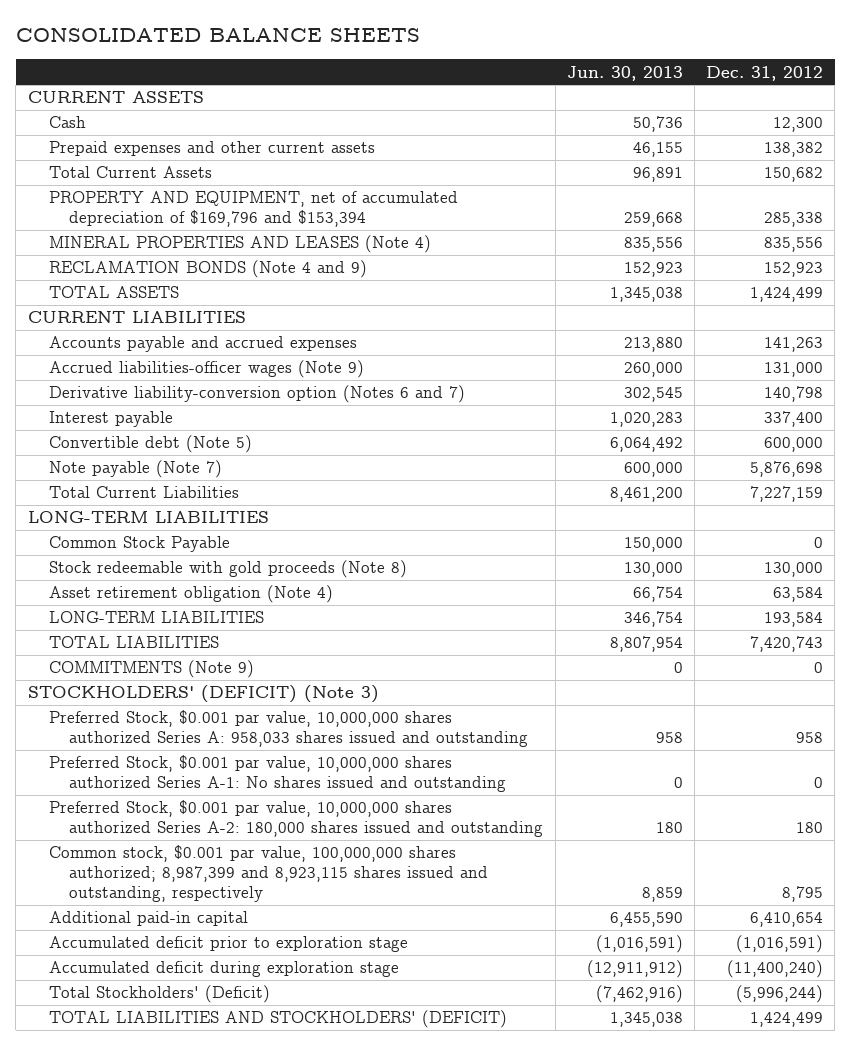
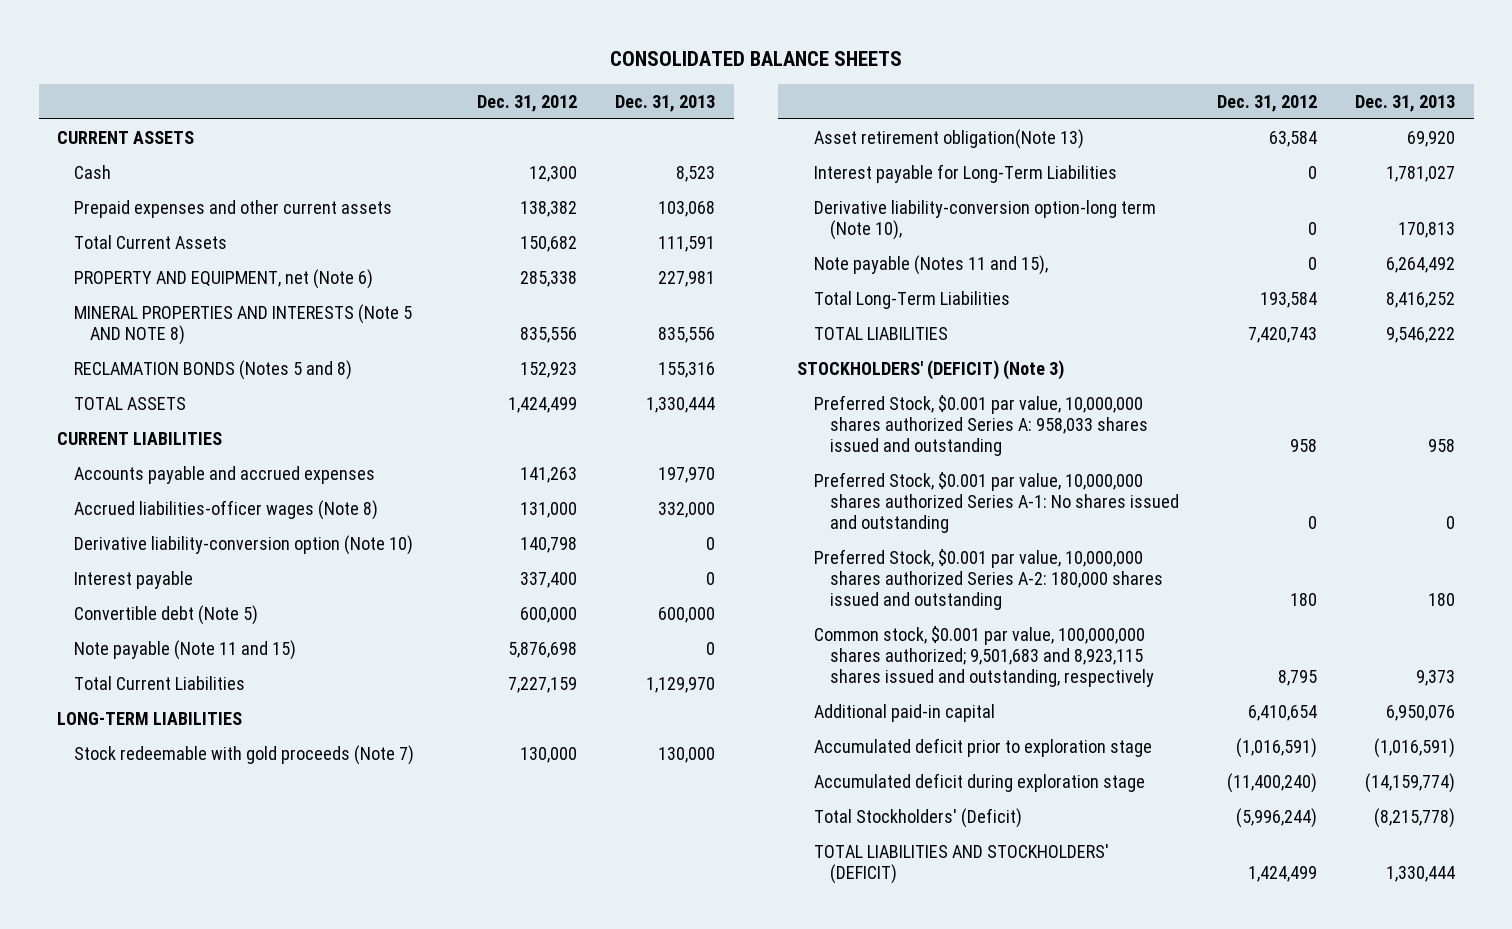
- | Jun. 30, 2013 | Dec. 31, 2012
+ | Dec. 31, 2012 | Dec. 31, 2013
- PROPERTY AND EQUIPMENT, net of accumulated depreciation of $169,796 and $153,394 | 259,668 | 285,338
- MINERAL PROPERTIES AND LEASES (Note 4) | 835,556 | 835,556
- RECLAMATION BONDS (Note 4 and 9) | 152,923 | 152,923
+ PROPERTY AND EQUIPMENT, net (Note 6) | 285,338 | 227,981
+ MINERAL PROPERTIES AND INTERESTS (Note 5 AND NOTE 8) | 835,556 | 835,556
+ RECLAMATION BONDS (Notes 5 and 8) | 152,923 | 155,316
- Accrued liabilities-officer wages (Note 9) | 260,000 | 131,000
- Derivative liability-conversion option (Notes 6 and 7) | 302,545 | 140,798
+ Accrued liabilities-officer wages (Note 8) | 131,000 | 332,000
+ Derivative liability-conversion option (Note 10) | 140,798 | 0
- Note payable (Note 7) | 600,000 | 5,876,698
+ Note payable (Note 11 and 15) | 5,876,698 | 0
- Common Stock Payable | 150,000 | 0
- Stock redeemable with gold proceeds (Note 8) | 130,000 | 130,000
- Asset retirement obligation (Note 4) | 66,754 | 63,584
- LONG-TERM LIABILITIES | 346,754 | 193,584
+ Stock redeemable with gold proceeds (Note 7) | 130,000 | 130,000
+ Asset retirement obligation(Note 13) | 63,584 | 69,920
+ Interest payable for Long-Term Liabilities | 0 | 1,781,027
+ Derivative liability-conversion option-long term (Note 10), | 0 | 170,813
+ Note payable (Notes 11 and 15), | 0 | 6,264,492
+ Total Long-Term Liabilities | 193,584 | 8,416,252
- COMMITMENTS (Note 9) | 0 | 0
- Common stock, $0.001 par value, 100,000,000 shares authorized; 8,987,399 and 8,923,115 shares issued and outstanding, respectively | 8,859 | 8,795
+ Common stock, $0.001 par value, 100,000,000 shares authorized; 9,501,683 and 8,923,115 shares issued and outstanding, respectively | 8,795 | 9,373

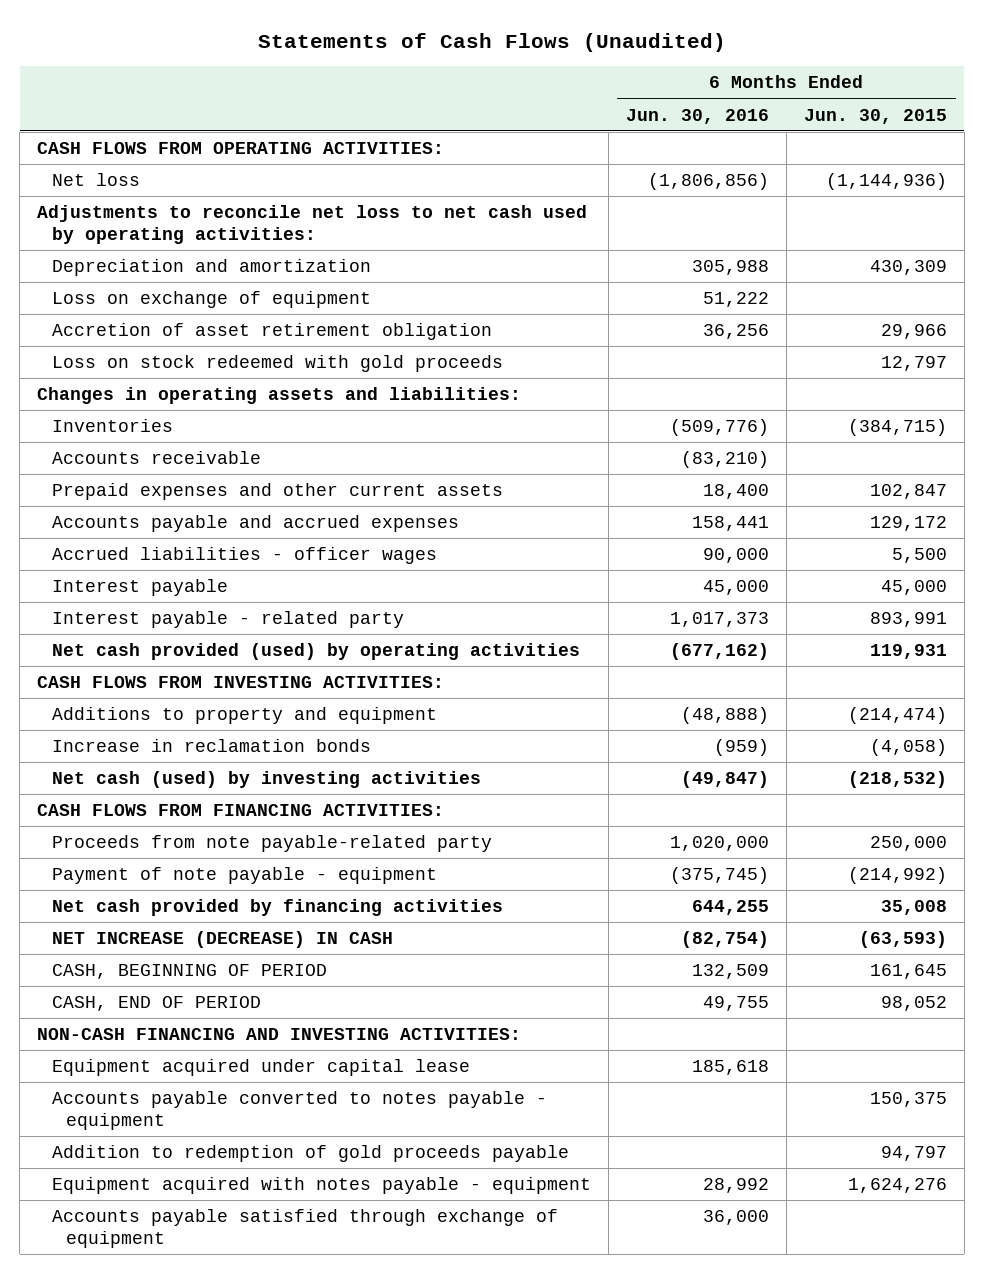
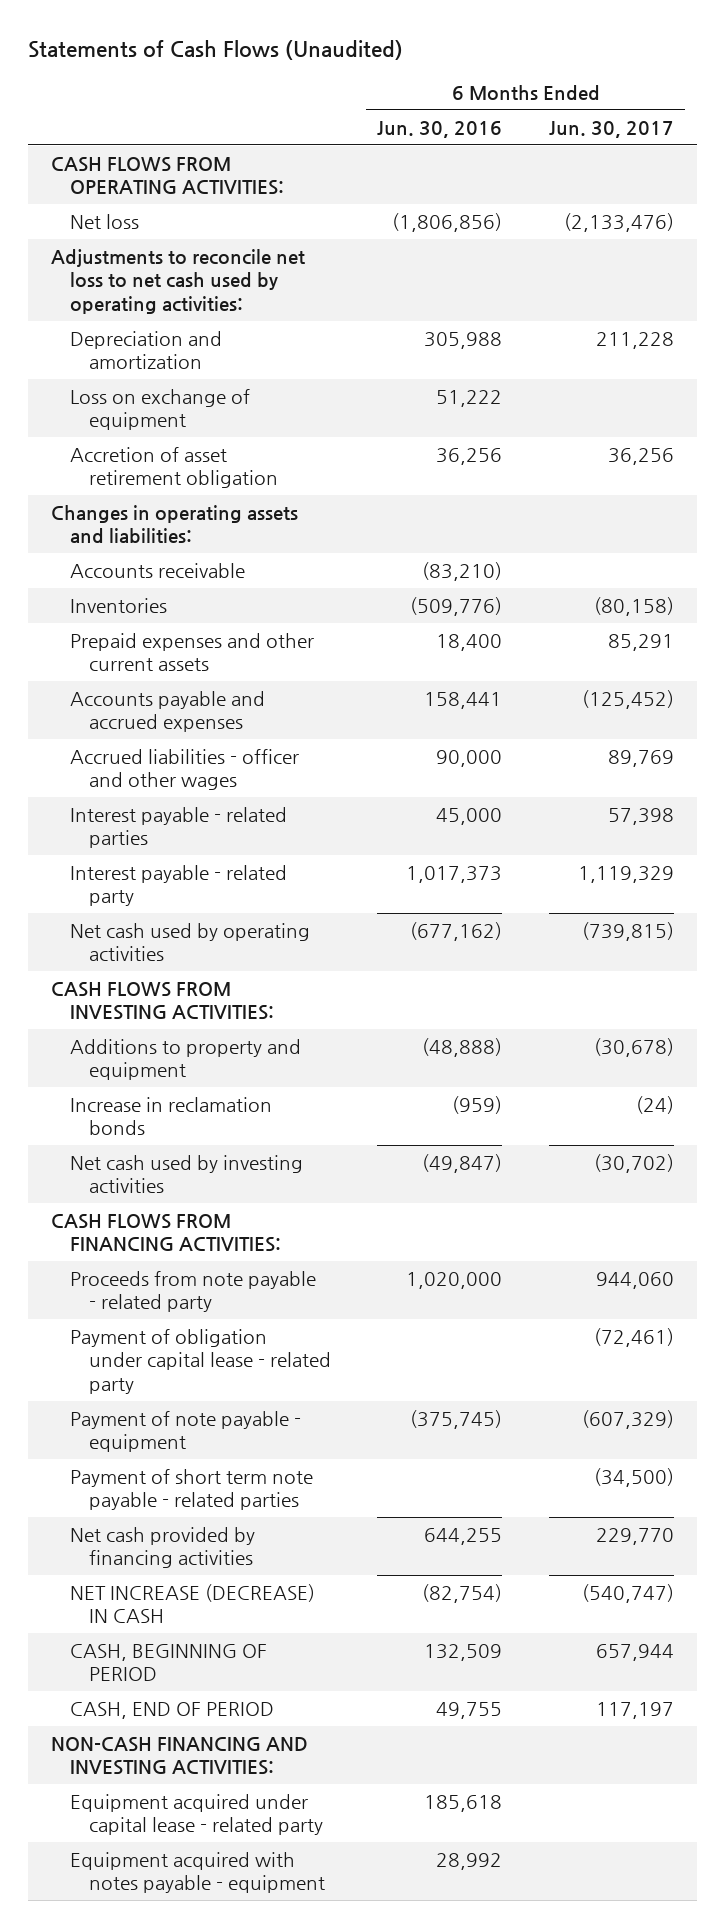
- | 6 Months Ended Jun. 30, 2016 | 6 Months Ended Jun. 30, 2015
+ | 6 Months Ended Jun. 30, 2016 | 6 Months Ended Jun. 30, 2017
- Loss on stock redeemed with gold proceeds | | 12,797
moved down: Inventories | (509,776) | (80,158)
- Accrued liabilities - officer wages | 90,000 | 5,500
- Interest payable | 45,000 | 45,000
+ Accrued liabilities - officer and other wages | 90,000 | 89,769
+ Interest payable - related parties | 45,000 | 57,398
- Net cash provided (used) by operating activities | (677,162) | 119,931
+ Net cash used by operating activities | (677,162) | (739,815)
- Net cash (used) by investing activities | (49,847) | (218,532)
+ Net cash used by investing activities | (49,847) | (30,702)
- Proceeds from note payable-related party | 1,020,000 | 250,000
+ Proceeds from note payable - related party | 1,020,000 | 944,060
+ Payment of obligation under capital lease - related party | | (72,461)
+ Payment of short term note payable - related parties | | (34,500)
- Equipment acquired under capital lease | 185,618 |
- Accounts payable converted to notes payable - equipment | | 150,375
- Addition to redemption of gold proceeds payable | | 94,797
+ Equipment acquired under capital lease - related party | 185,618 |
- Accounts payable satisfied through exchange of equipment | 36,000 |

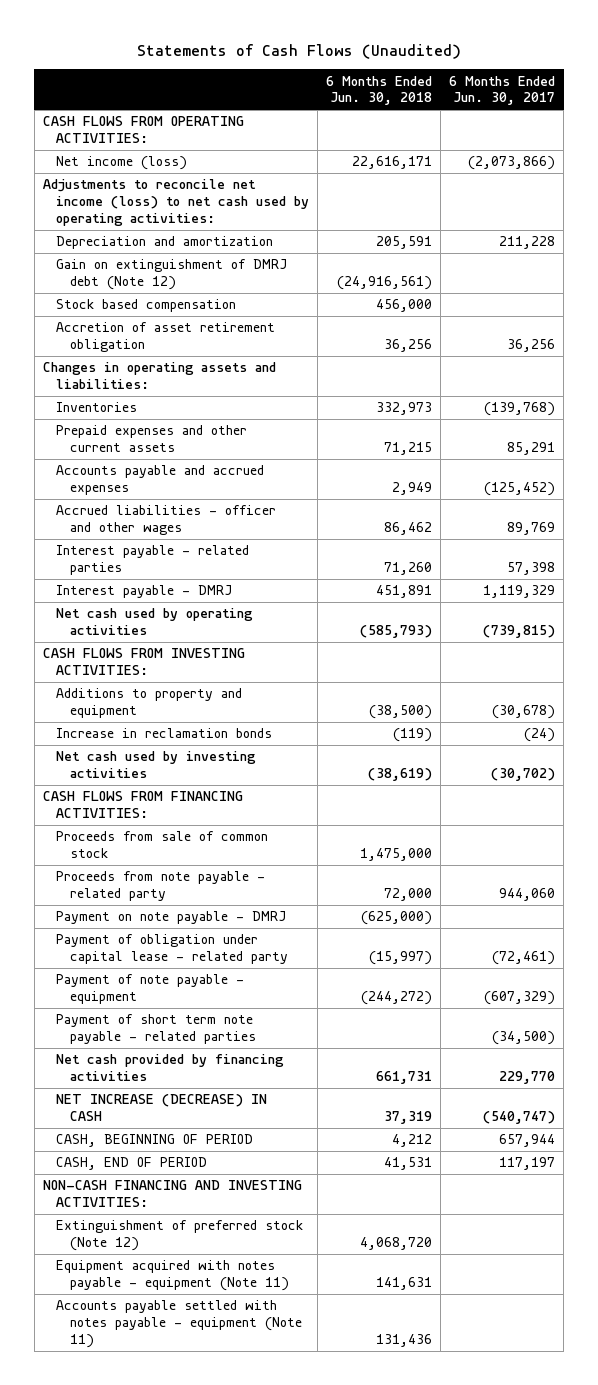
- | 6 Months Ended Jun. 30, 2016 | 6 Months Ended Jun. 30, 2017
+ | 6 Months Ended Jun. 30, 2018 | 6 Months Ended Jun. 30, 2017
- Net loss | (1,806,856) | (2,133,476)
- Adjustments to reconcile net loss to net cash used by operating activities:
+ Net income (loss) | 22,616,171 | (2,073,866)
+ Adjustments to reconcile net income (loss) to net cash used by operating activities:
- Loss on exchange of equipment | 51,222 |
+ Gain on extinguishment of DMRJ debt (Note 12) | (24,916,561) |
+ Stock based compensation | 456,000 |
- Accounts receivable | (83,210) |
- Inventories | (509,776) | (80,158)
+ Inventories | 332,973 | (139,768)
- Interest payable - related party | 1,017,373 | 1,119,329
+ Interest payable - DMRJ | 451,891 | 1,119,329
+ Proceeds from sale of common stock | 1,475,000 |
+ Payment on note payable - DMRJ | (625,000) |
- Equipment acquired under capital lease - related party | 185,618 |
- Equipment acquired with notes payable - equipment | 28,992 |
+ Extinguishment of preferred stock (Note 12) | 4,068,720 |
+ Equipment acquired with notes payable - equipment (Note 11) | 141,631 |
+ Accounts payable settled with notes payable - equipment (Note 11) | 131,436 |

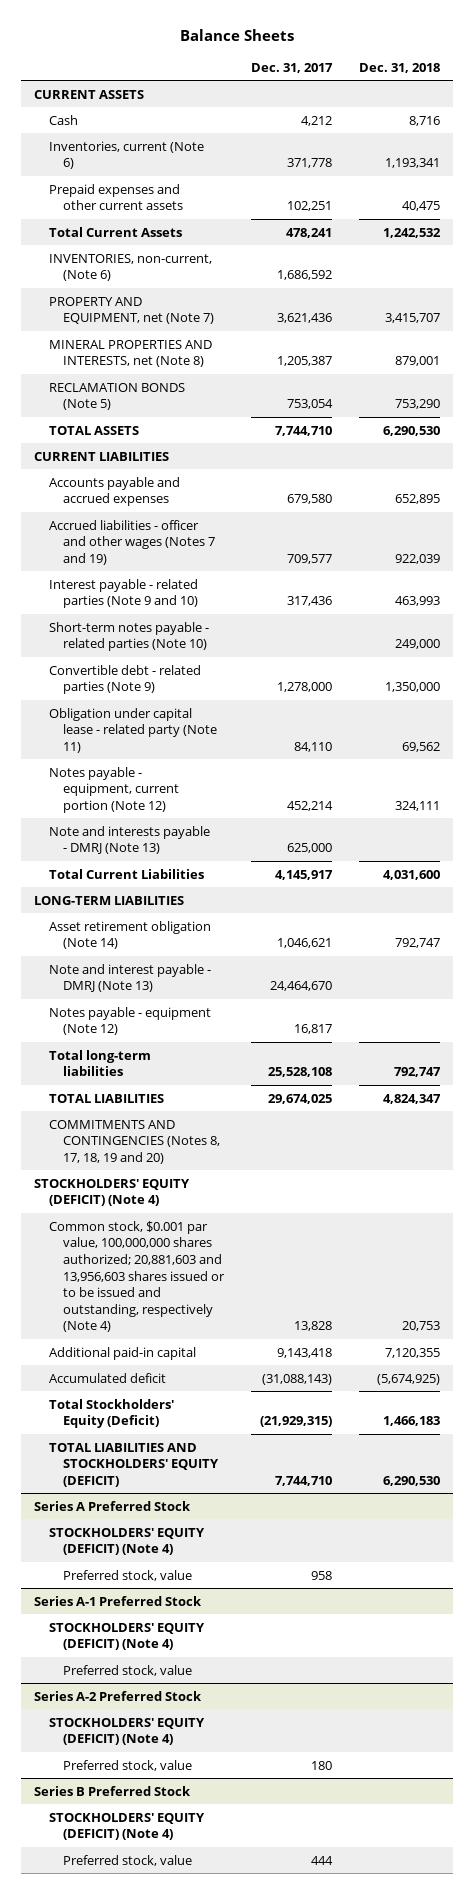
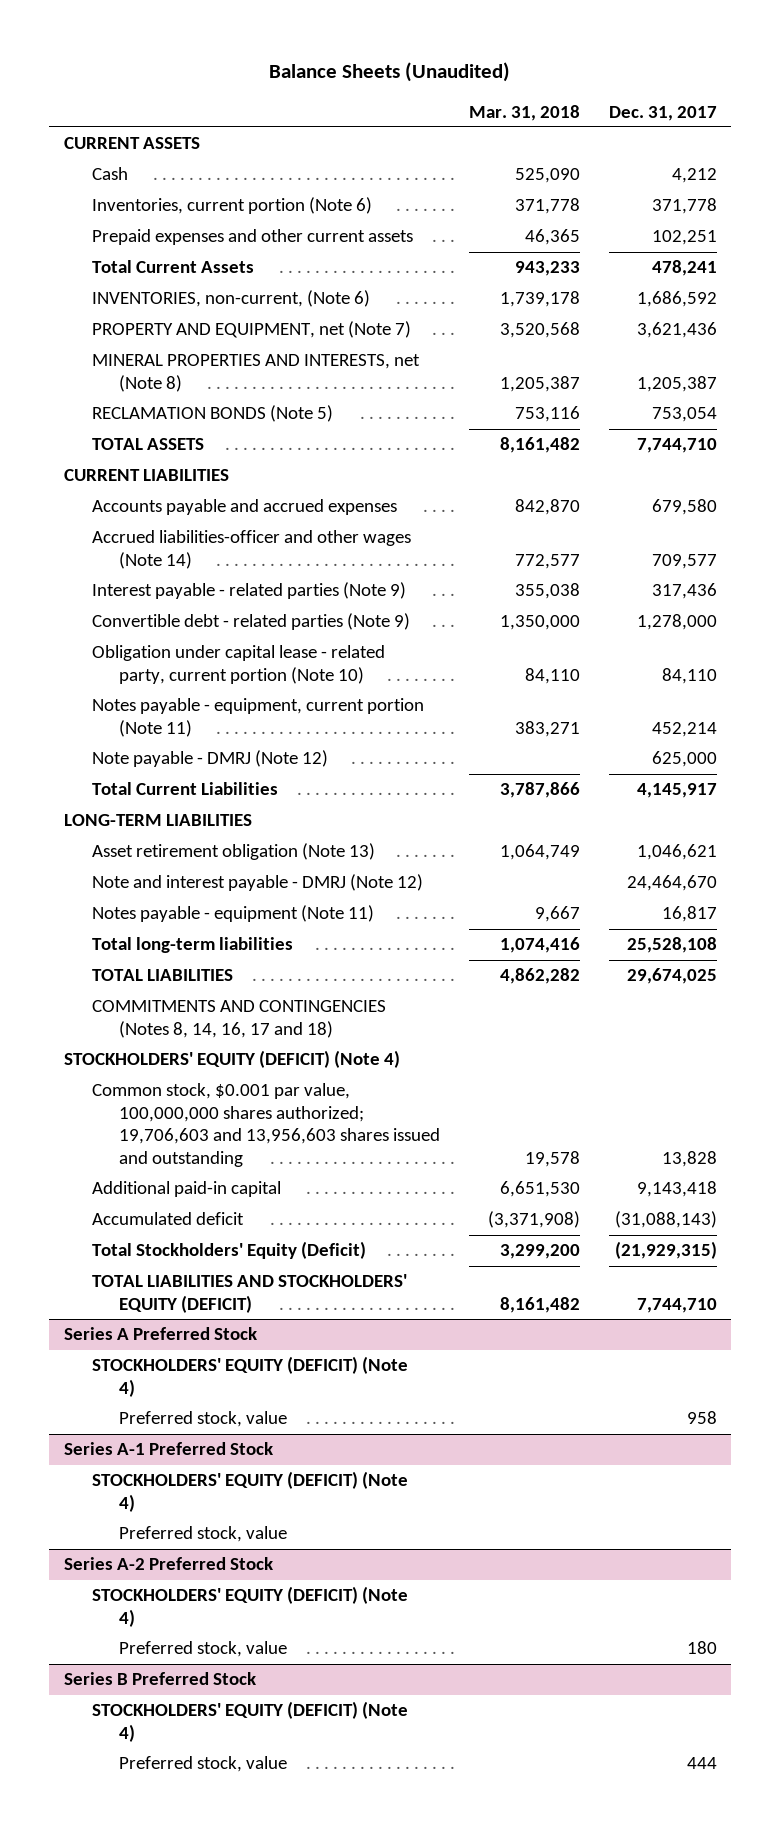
- Balance Sheets
+ Balance Sheets (Unaudited)
- | Dec. 31, 2017 | Dec. 31, 2018
+ | Mar. 31, 2018 | Dec. 31, 2017
- Inventories, current (Note 6) | 371,778 | 1,193,341
+ Inventories, current portion (Note 6) | 371,778 | 371,778
- Accrued liabilities - officer and other wages (Notes 7 and 19) | 709,577 | 922,039
- Interest payable - related parties (Note 9 and 10) | 317,436 | 463,993
- Short-term notes payable - related parties (Note 10) | | 249,000
+ Accrued liabilities-officer and other wages (Note 14) | 772,577 | 709,577
+ Interest payable - related parties (Note 9) | 355,038 | 317,436
- Obligation under capital lease - related party (Note 11) | 84,110 | 69,562
- Notes payable - equipment, current portion (Note 12) | 452,214 | 324,111
- Note and interests payable - DMRJ (Note 13) | 625,000 |
+ Obligation under capital lease - related party, current portion (Note 10) | 84,110 | 84,110
+ Notes payable - equipment, current portion (Note 11) | 383,271 | 452,214
+ Note payable - DMRJ (Note 12) | | 625,000
- Asset retirement obligation (Note 14) | 1,046,621 | 792,747
- Note and interest payable - DMRJ (Note 13) | 24,464,670 |
- Notes payable - equipment (Note 12) | 16,817 |
+ Asset retirement obligation (Note 13) | 1,064,749 | 1,046,621
+ Note and interest payable - DMRJ (Note 12) | | 24,464,670
+ Notes payable - equipment (Note 11) | 9,667 | 16,817
- COMMITMENTS AND CONTINGENCIES (Notes 8, 17, 18, 19 and 20)
+ COMMITMENTS AND CONTINGENCIES (Notes 8, 14, 16, 17 and 18)
- Common stock, $0.001 par value, 100,000,000 shares authorized; 20,881,603 and 13,956,603 shares issued or to be issued and outstanding, respectively (Note 4) | 13,828 | 20,753
+ Common stock, $0.001 par value, 100,000,000 shares authorized; 19,706,603 and 13,956,603 shares issued and outstanding | 19,578 | 13,828

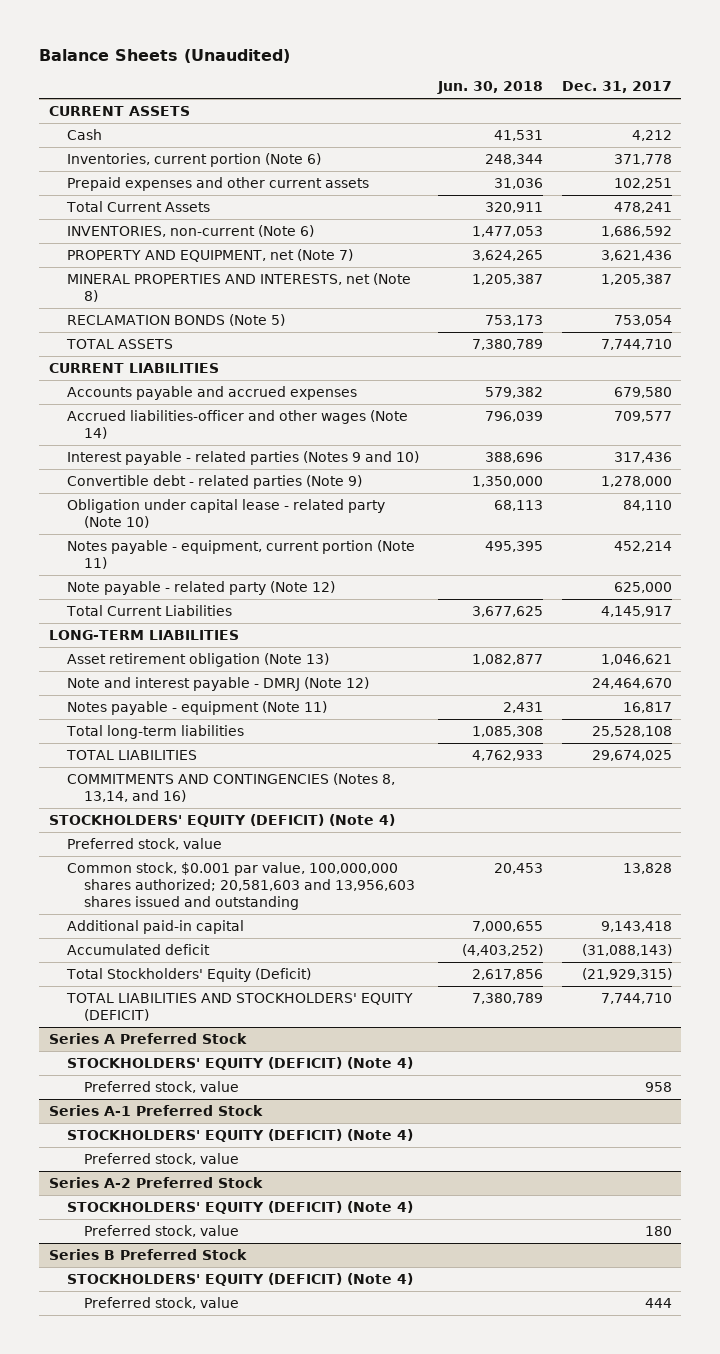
- | Mar. 31, 2018 | Dec. 31, 2017
+ | Jun. 30, 2018 | Dec. 31, 2017
- INVENTORIES, non-current, (Note 6) | 1,739,178 | 1,686,592
+ INVENTORIES, non-current (Note 6) | 1,477,053 | 1,686,592
- Interest payable - related parties (Note 9) | 355,038 | 317,436
+ Interest payable - related parties (Notes 9 and 10) | 388,696 | 317,436
- Obligation under capital lease - related party, current portion (Note 10) | 84,110 | 84,110
+ Obligation under capital lease - related party (Note 10) | 68,113 | 84,110
- Note payable - DMRJ (Note 12) | | 625,000
+ Note payable - related party (Note 12) | | 625,000
- COMMITMENTS AND CONTINGENCIES (Notes 8, 14, 16, 17 and 18)
+ COMMITMENTS AND CONTINGENCIES (Notes 8, 13,14, and 16)
- Common stock, $0.001 par value, 100,000,000 shares authorized; 19,706,603 and 13,956,603 shares issued and outstanding | 19,578 | 13,828
+ Preferred stock, value
+ Common stock, $0.001 par value, 100,000,000 shares authorized; 20,581,603 and 13,956,603 shares issued and outstanding | 20,453 | 13,828

